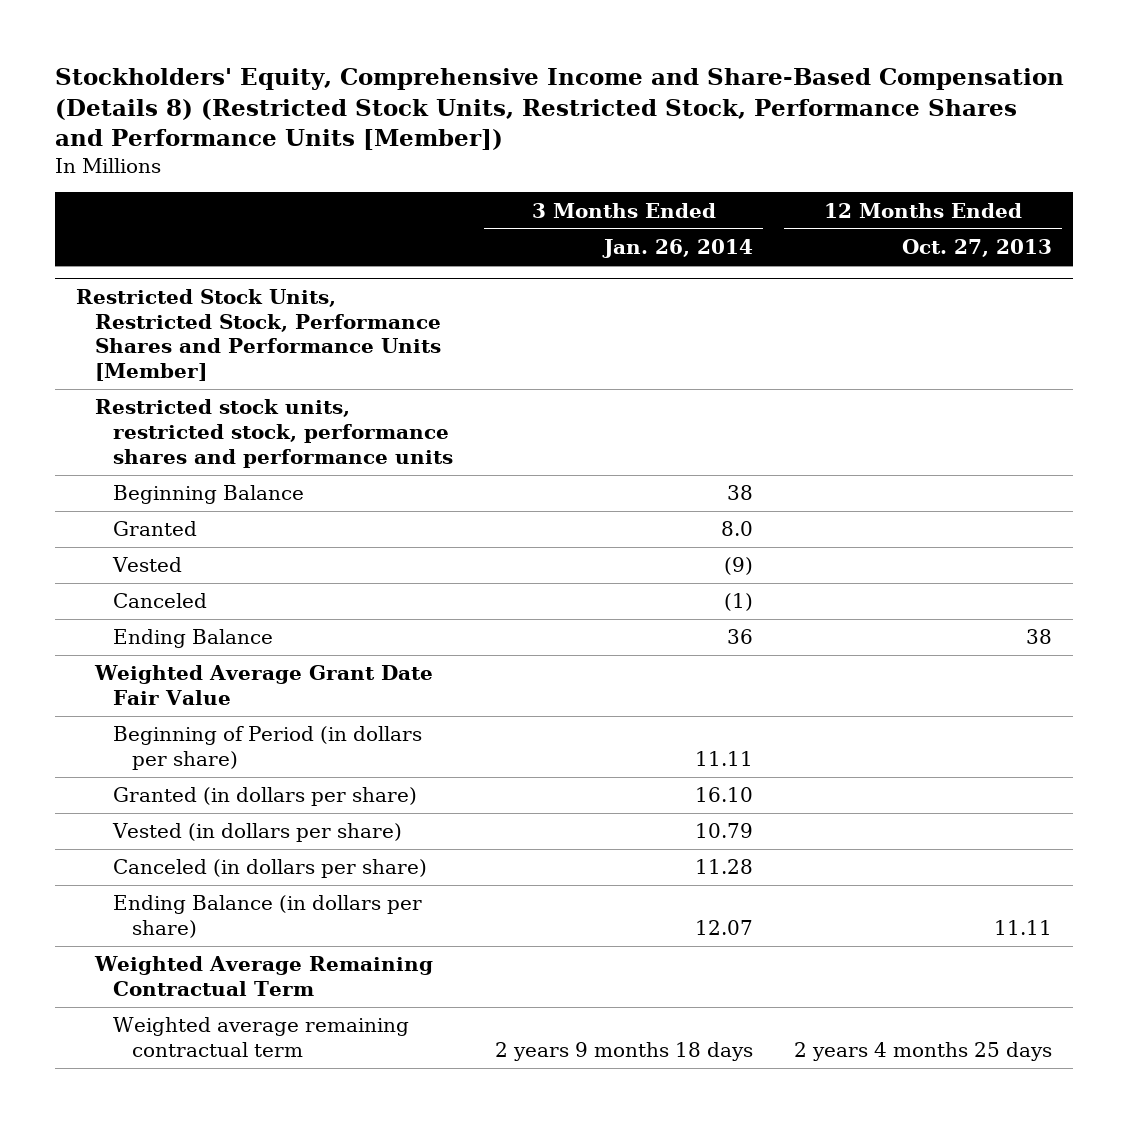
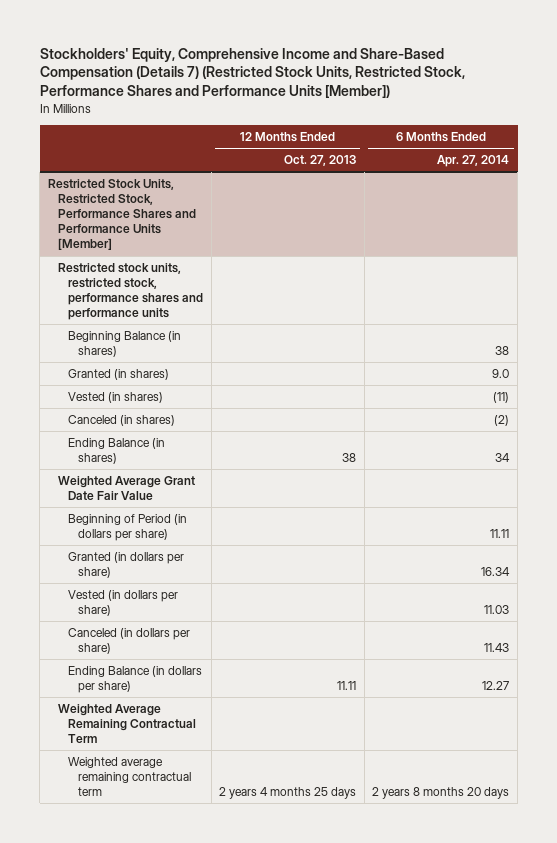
- Stockholders' Equity, Comprehensive Income and Share-Based Compensation (Details 8) (Restricted Stock Units, Restricted Stock, Performance Shares and Performance Units [Member])
+ Stockholders' Equity, Comprehensive Income and Share-Based Compensation (Details 7) (Restricted Stock Units, Restricted Stock, Performance Shares and Performance Units [Member])
- | 3 Months Ended Jan. 26, 2014 | 12 Months Ended Oct. 27, 2013
+ | 12 Months Ended Oct. 27, 2013 | 6 Months Ended Apr. 27, 2014
@ Restricted Stock Units, Restricted Stock, Performance Shares and Performance Units [Member]
- Beginning Balance | 38 |
- Granted | 8.0 |
- Vested | (9) |
- Canceled | (1) |
- Ending Balance | 36 | 38
+ Beginning Balance (in shares) | | 38
+ Granted (in shares) | | 9.0
+ Vested (in shares) | | (11)
+ Canceled (in shares) | | (2)
+ Ending Balance (in shares) | 38 | 34

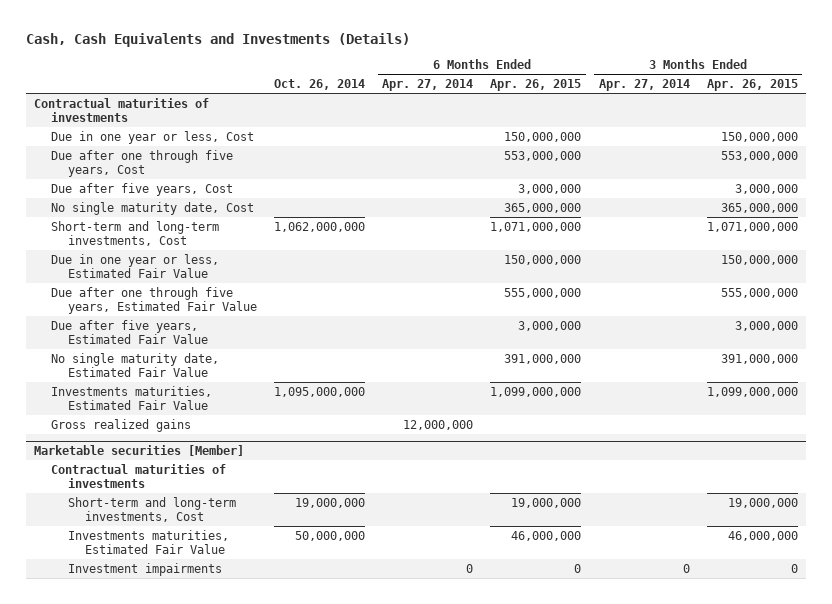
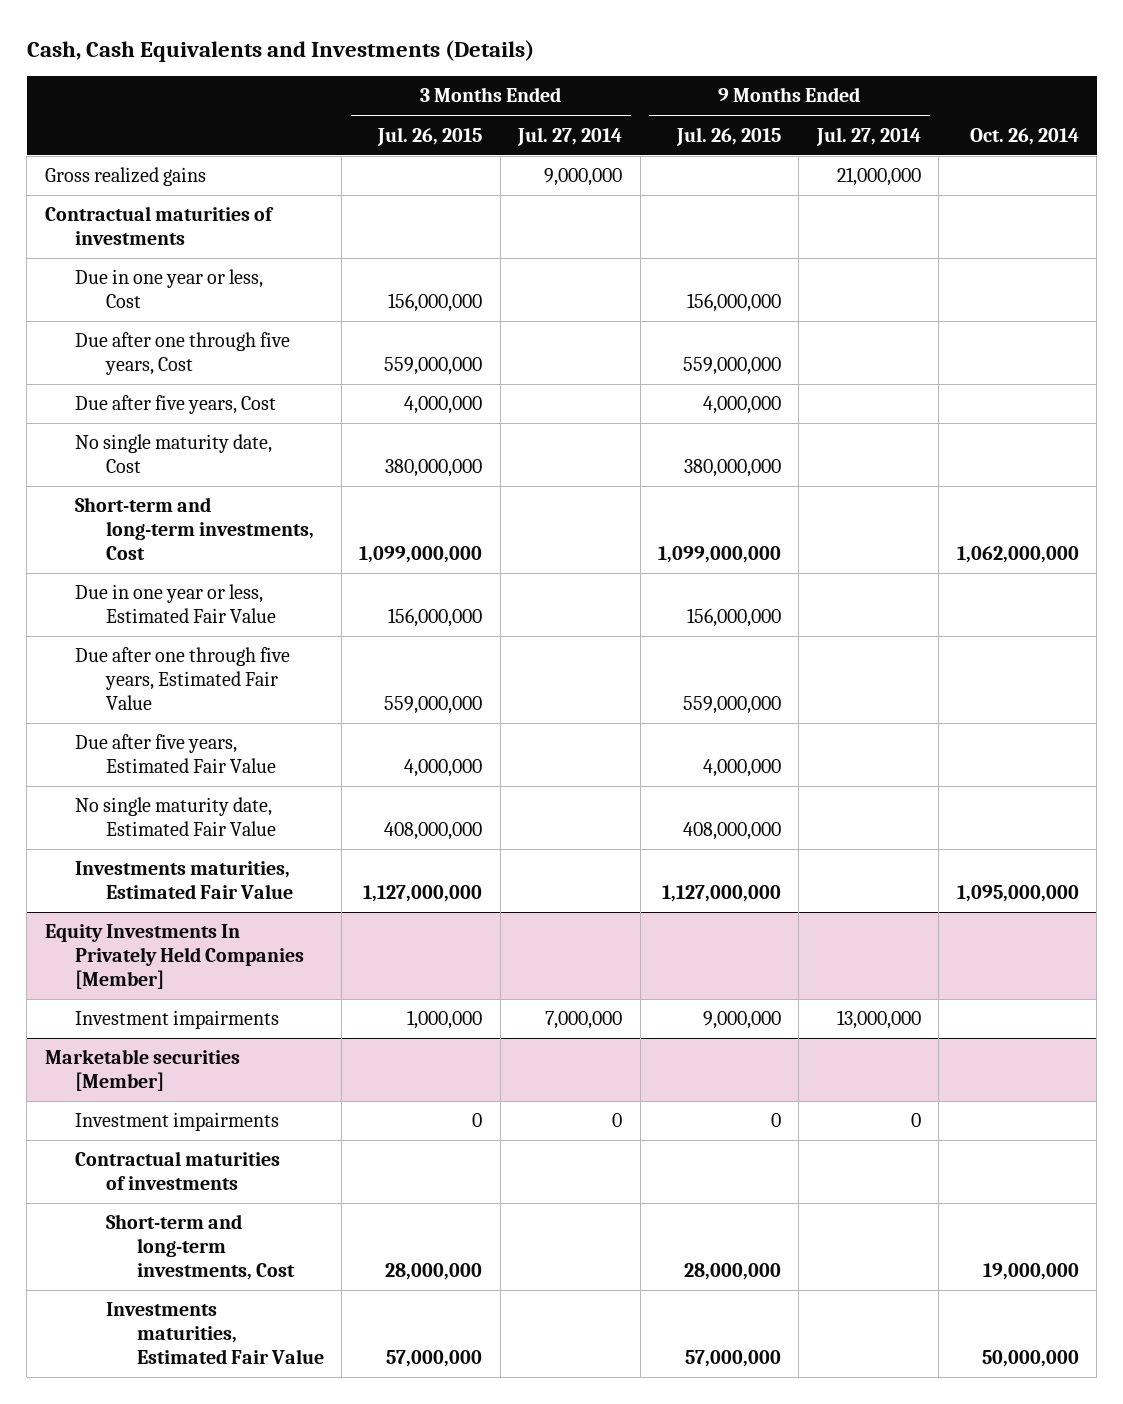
- | Oct. 26, 2014 | 6 Months Ended Apr. 27, 2014 | 6 Months Ended Apr. 26, 2015 | 3 Months Ended Apr. 27, 2014 | 3 Months Ended Apr. 26, 2015
+ | 3 Months Ended Jul. 26, 2015 | 3 Months Ended Jul. 27, 2014 | 9 Months Ended Jul. 26, 2015 | 9 Months Ended Jul. 27, 2014 | Oct. 26, 2014
moved up: Gross realized gains | | 9,000,000 | | 21,000,000 |
+ Equity Investments In Privately Held Companies [Member]
+ Investment impairments | 1,000,000 | 7,000,000 | 9,000,000 | 13,000,000 |
@ Marketable securities [Member]
moved up: Investment impairments | 0 | 0 | 0 | 0 |

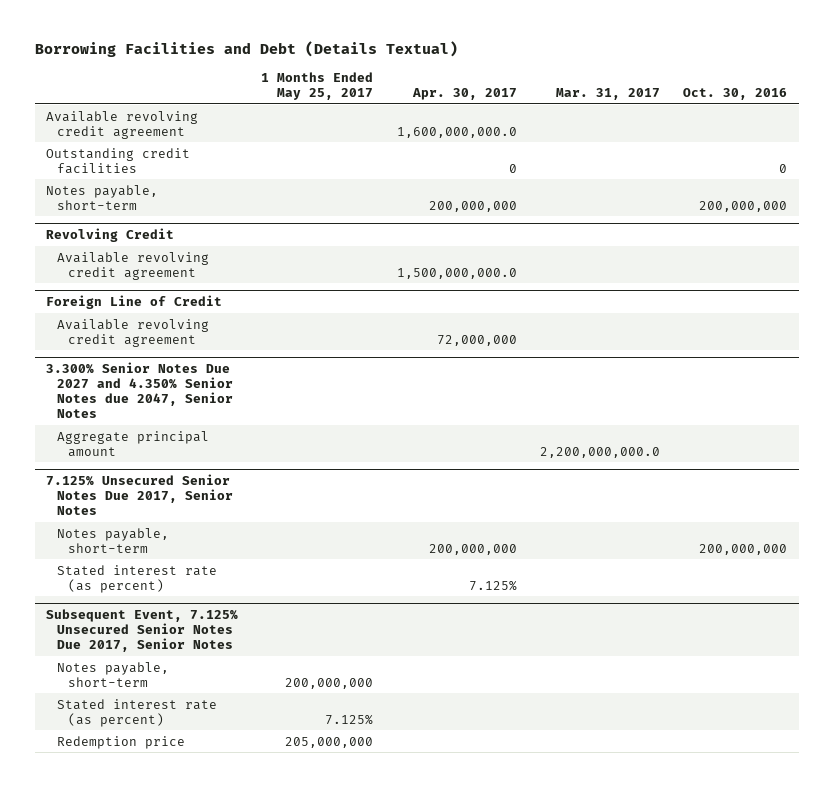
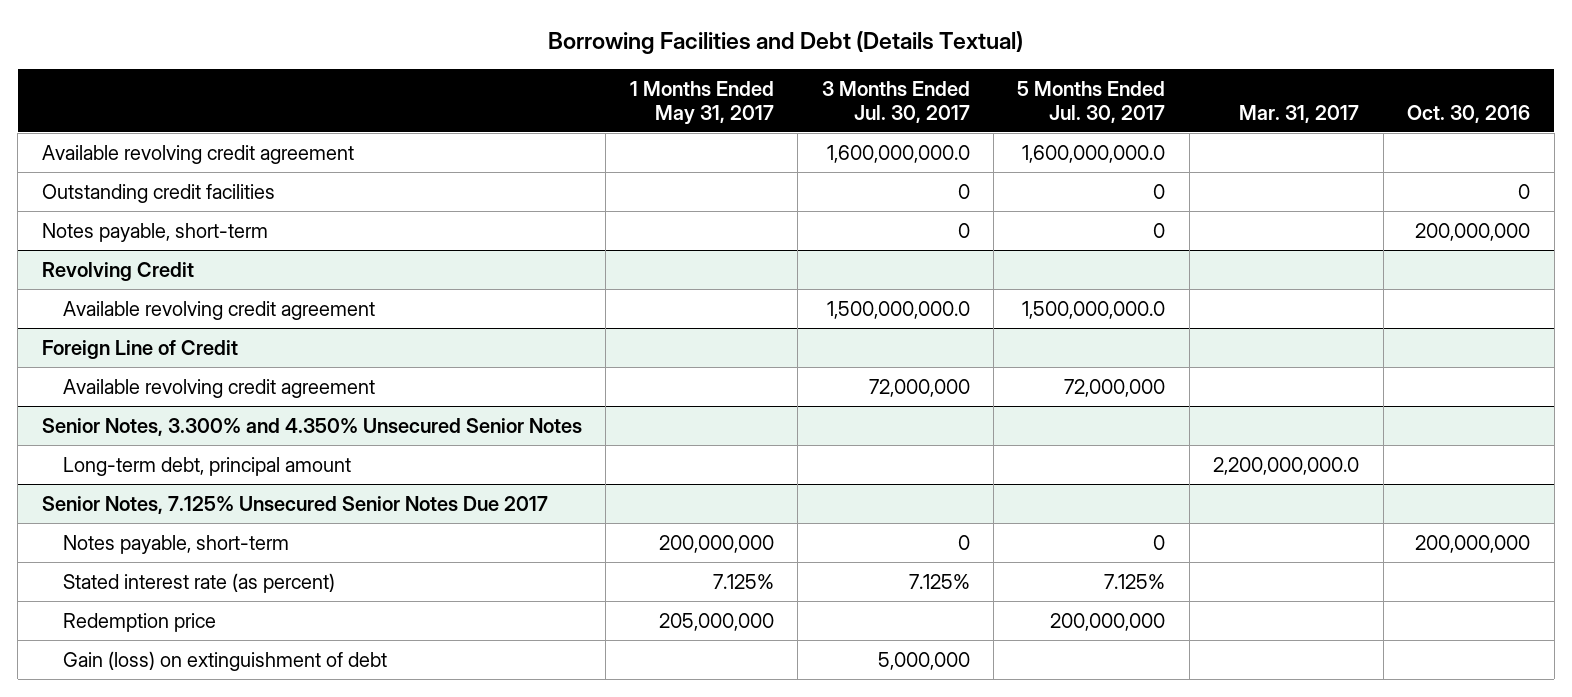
- | 1 Months Ended May 25, 2017 | Apr. 30, 2017 | Mar. 31, 2017 | Oct. 30, 2016
+ | 1 Months Ended May 31, 2017 | 3 Months Ended Jul. 30, 2017 | 5 Months Ended Jul. 30, 2017 | Mar. 31, 2017 | Oct. 30, 2016
- 3.300% Senior Notes Due 2027 and 4.350% Senior Notes due 2047, Senior Notes
- Aggregate principal amount | | | 2,200,000,000.0 |
- 7.125% Unsecured Senior Notes Due 2017, Senior Notes
+ Senior Notes, 3.300% and 4.350% Unsecured Senior Notes
+ Long-term debt, principal amount | | | | 2,200,000,000.0 |
+ Senior Notes, 7.125% Unsecured Senior Notes Due 2017
- Subsequent Event, 7.125% Unsecured Senior Notes Due 2017, Senior Notes
- Notes payable, short-term | 200,000,000 | | |
- Stated interest rate (as percent) | 7.125% | | |
- Redemption price | 205,000,000 | | |
+ Redemption price | 205,000,000 | | 200,000,000 | |
+ Gain (loss) on extinguishment of debt | | 5,000,000 | | |

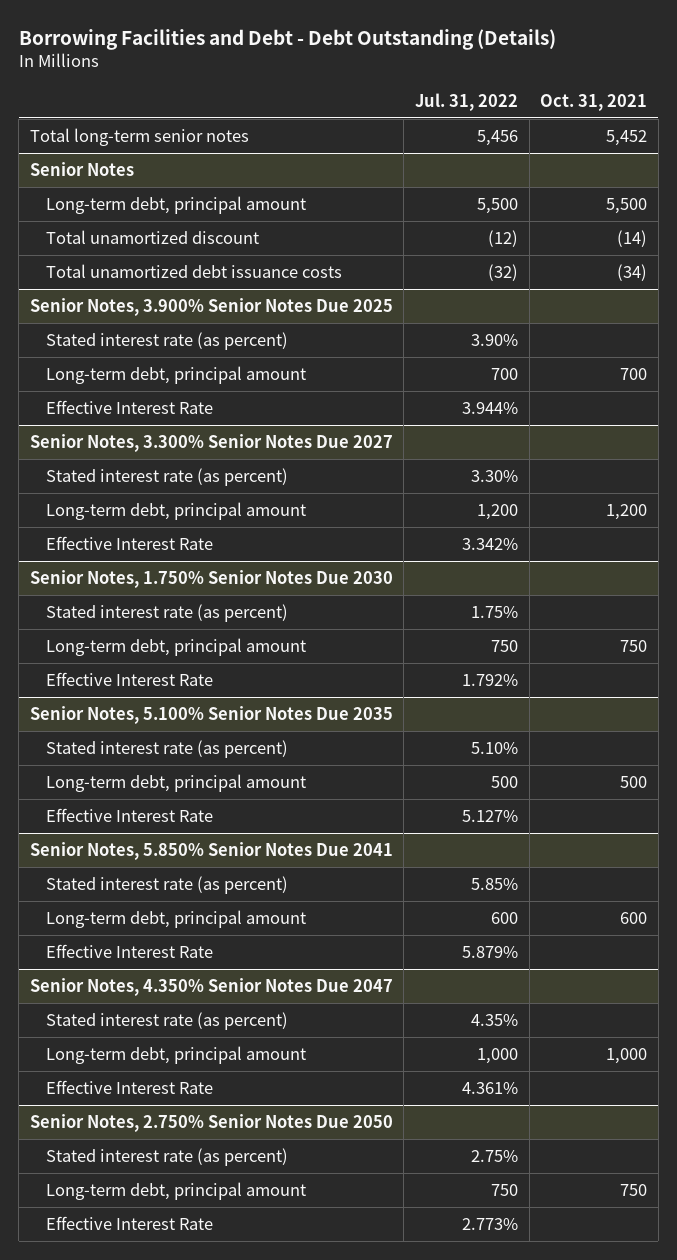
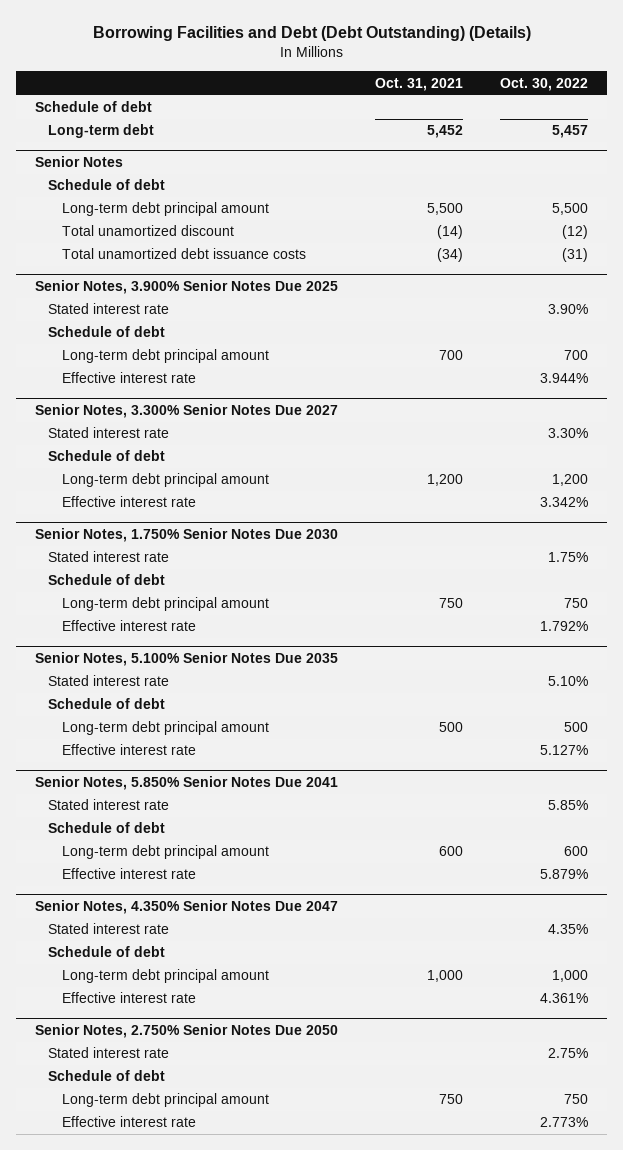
- Borrowing Facilities and Debt - Debt Outstanding (Details)
+ Borrowing Facilities and Debt (Debt Outstanding) (Details)
- | Jul. 31, 2022 | Oct. 31, 2021
+ | Oct. 31, 2021 | Oct. 30, 2022
- Total long-term senior notes | 5,456 | 5,452
+ Schedule of debt
+ Long-term debt | 5,452 | 5,457
@ Senior Notes
- Long-term debt, principal amount | 5,500 | 5,500
+ Schedule of debt
+ Long-term debt principal amount | 5,500 | 5,500
@ Senior Notes, 3.900% Senior Notes Due 2025
- Stated interest rate (as percent) | 3.90% |
- Long-term debt, principal amount | 700 | 700
- Effective Interest Rate | 3.944% |
+ Stated interest rate | | 3.90%
+ Schedule of debt
+ Long-term debt principal amount | 700 | 700
+ Effective interest rate | | 3.944%
@ Senior Notes, 3.300% Senior Notes Due 2027
- Stated interest rate (as percent) | 3.30% |
- Long-term debt, principal amount | 1,200 | 1,200
- Effective Interest Rate | 3.342% |
+ Stated interest rate | | 3.30%
+ Schedule of debt
+ Long-term debt principal amount | 1,200 | 1,200
+ Effective interest rate | | 3.342%
@ Senior Notes, 1.750% Senior Notes Due 2030
- Stated interest rate (as percent) | 1.75% |
- Long-term debt, principal amount | 750 | 750
- Effective Interest Rate | 1.792% |
+ Stated interest rate | | 1.75%
+ Schedule of debt
+ Long-term debt principal amount | 750 | 750
+ Effective interest rate | | 1.792%
@ Senior Notes, 5.100% Senior Notes Due 2035
- Stated interest rate (as percent) | 5.10% |
- Long-term debt, principal amount | 500 | 500
- Effective Interest Rate | 5.127% |
+ Stated interest rate | | 5.10%
+ Schedule of debt
+ Long-term debt principal amount | 500 | 500
+ Effective interest rate | | 5.127%
@ Senior Notes, 5.850% Senior Notes Due 2041
- Stated interest rate (as percent) | 5.85% |
- Long-term debt, principal amount | 600 | 600
- Effective Interest Rate | 5.879% |
+ Stated interest rate | | 5.85%
+ Schedule of debt
+ Long-term debt principal amount | 600 | 600
+ Effective interest rate | | 5.879%
@ Senior Notes, 4.350% Senior Notes Due 2047
- Stated interest rate (as percent) | 4.35% |
- Long-term debt, principal amount | 1,000 | 1,000
- Effective Interest Rate | 4.361% |
+ Stated interest rate | | 4.35%
+ Schedule of debt
+ Long-term debt principal amount | 1,000 | 1,000
+ Effective interest rate | | 4.361%
@ Senior Notes, 2.750% Senior Notes Due 2050
- Stated interest rate (as percent) | 2.75% |
- Long-term debt, principal amount | 750 | 750
- Effective Interest Rate | 2.773% |
+ Stated interest rate | | 2.75%
+ Schedule of debt
+ Long-term debt principal amount | 750 | 750
+ Effective interest rate | | 2.773%

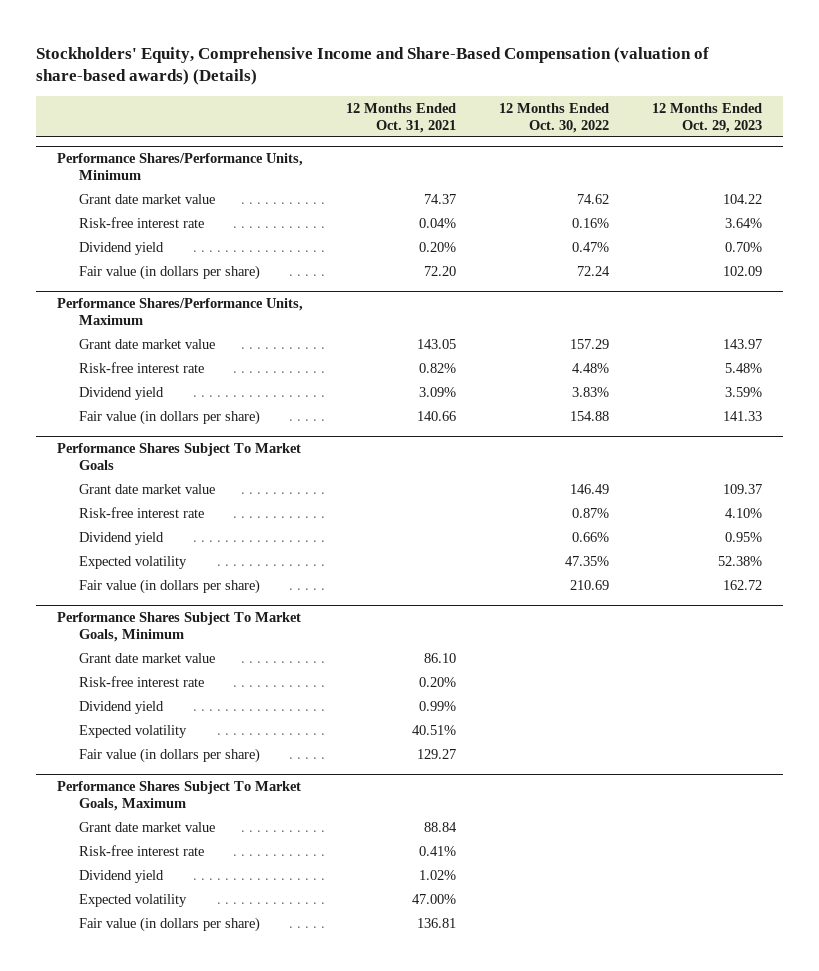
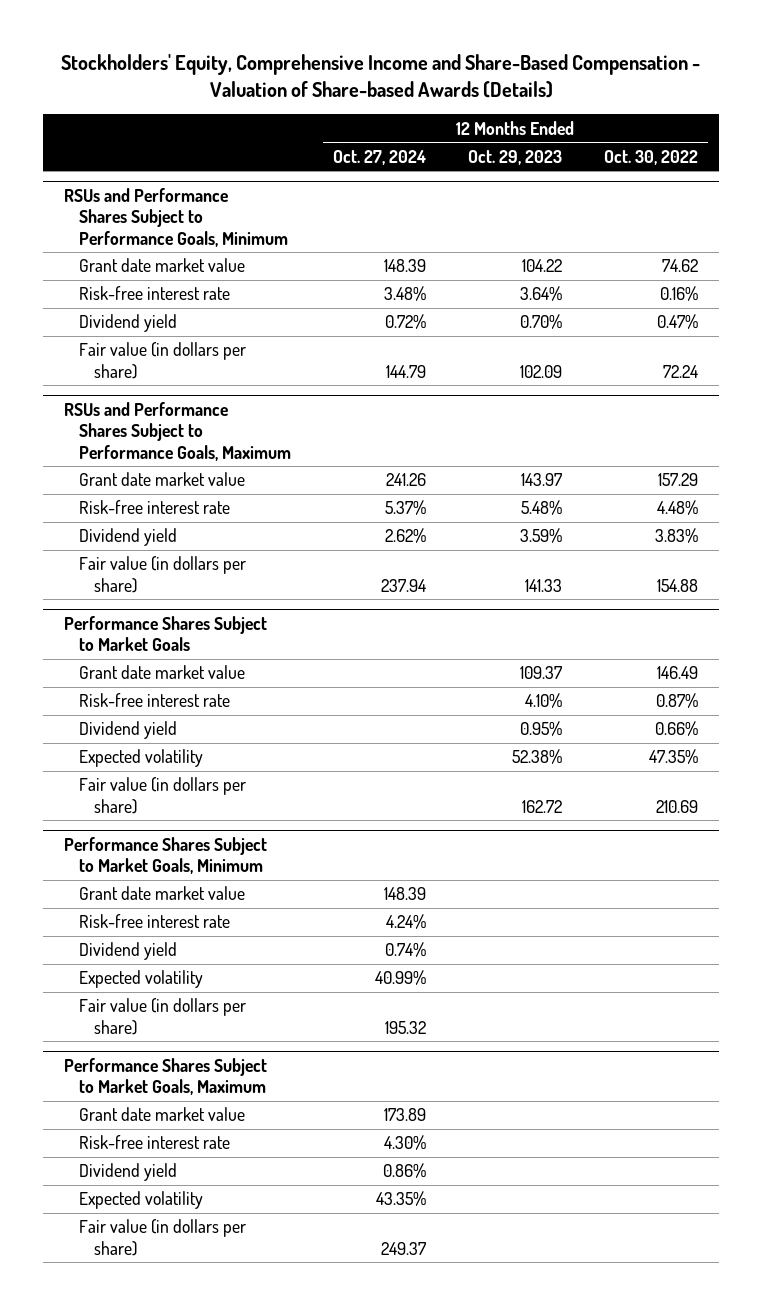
- Stockholders' Equity, Comprehensive Income and Share-Based Compensation (valuation of share-based awards) (Details)
+ Stockholders' Equity, Comprehensive Income and Share-Based Compensation - Valuation of Share-based Awards (Details)
- | 12 Months Ended Oct. 31, 2021 | 12 Months Ended Oct. 30, 2022 | 12 Months Ended Oct. 29, 2023
+ | 12 Months Ended Oct. 27, 2024 | 12 Months Ended Oct. 29, 2023 | 12 Months Ended Oct. 30, 2022
- Performance Shares/Performance Units, Minimum
+ RSUs and Performance Shares Subject to Performance Goals, Minimum
- Performance Shares/Performance Units, Maximum
+ RSUs and Performance Shares Subject to Performance Goals, Maximum
- Performance Shares Subject To Market Goals
+ Performance Shares Subject to Market Goals
- Performance Shares Subject To Market Goals, Minimum
+ Performance Shares Subject to Market Goals, Minimum
- Performance Shares Subject To Market Goals, Maximum
+ Performance Shares Subject to Market Goals, Maximum

